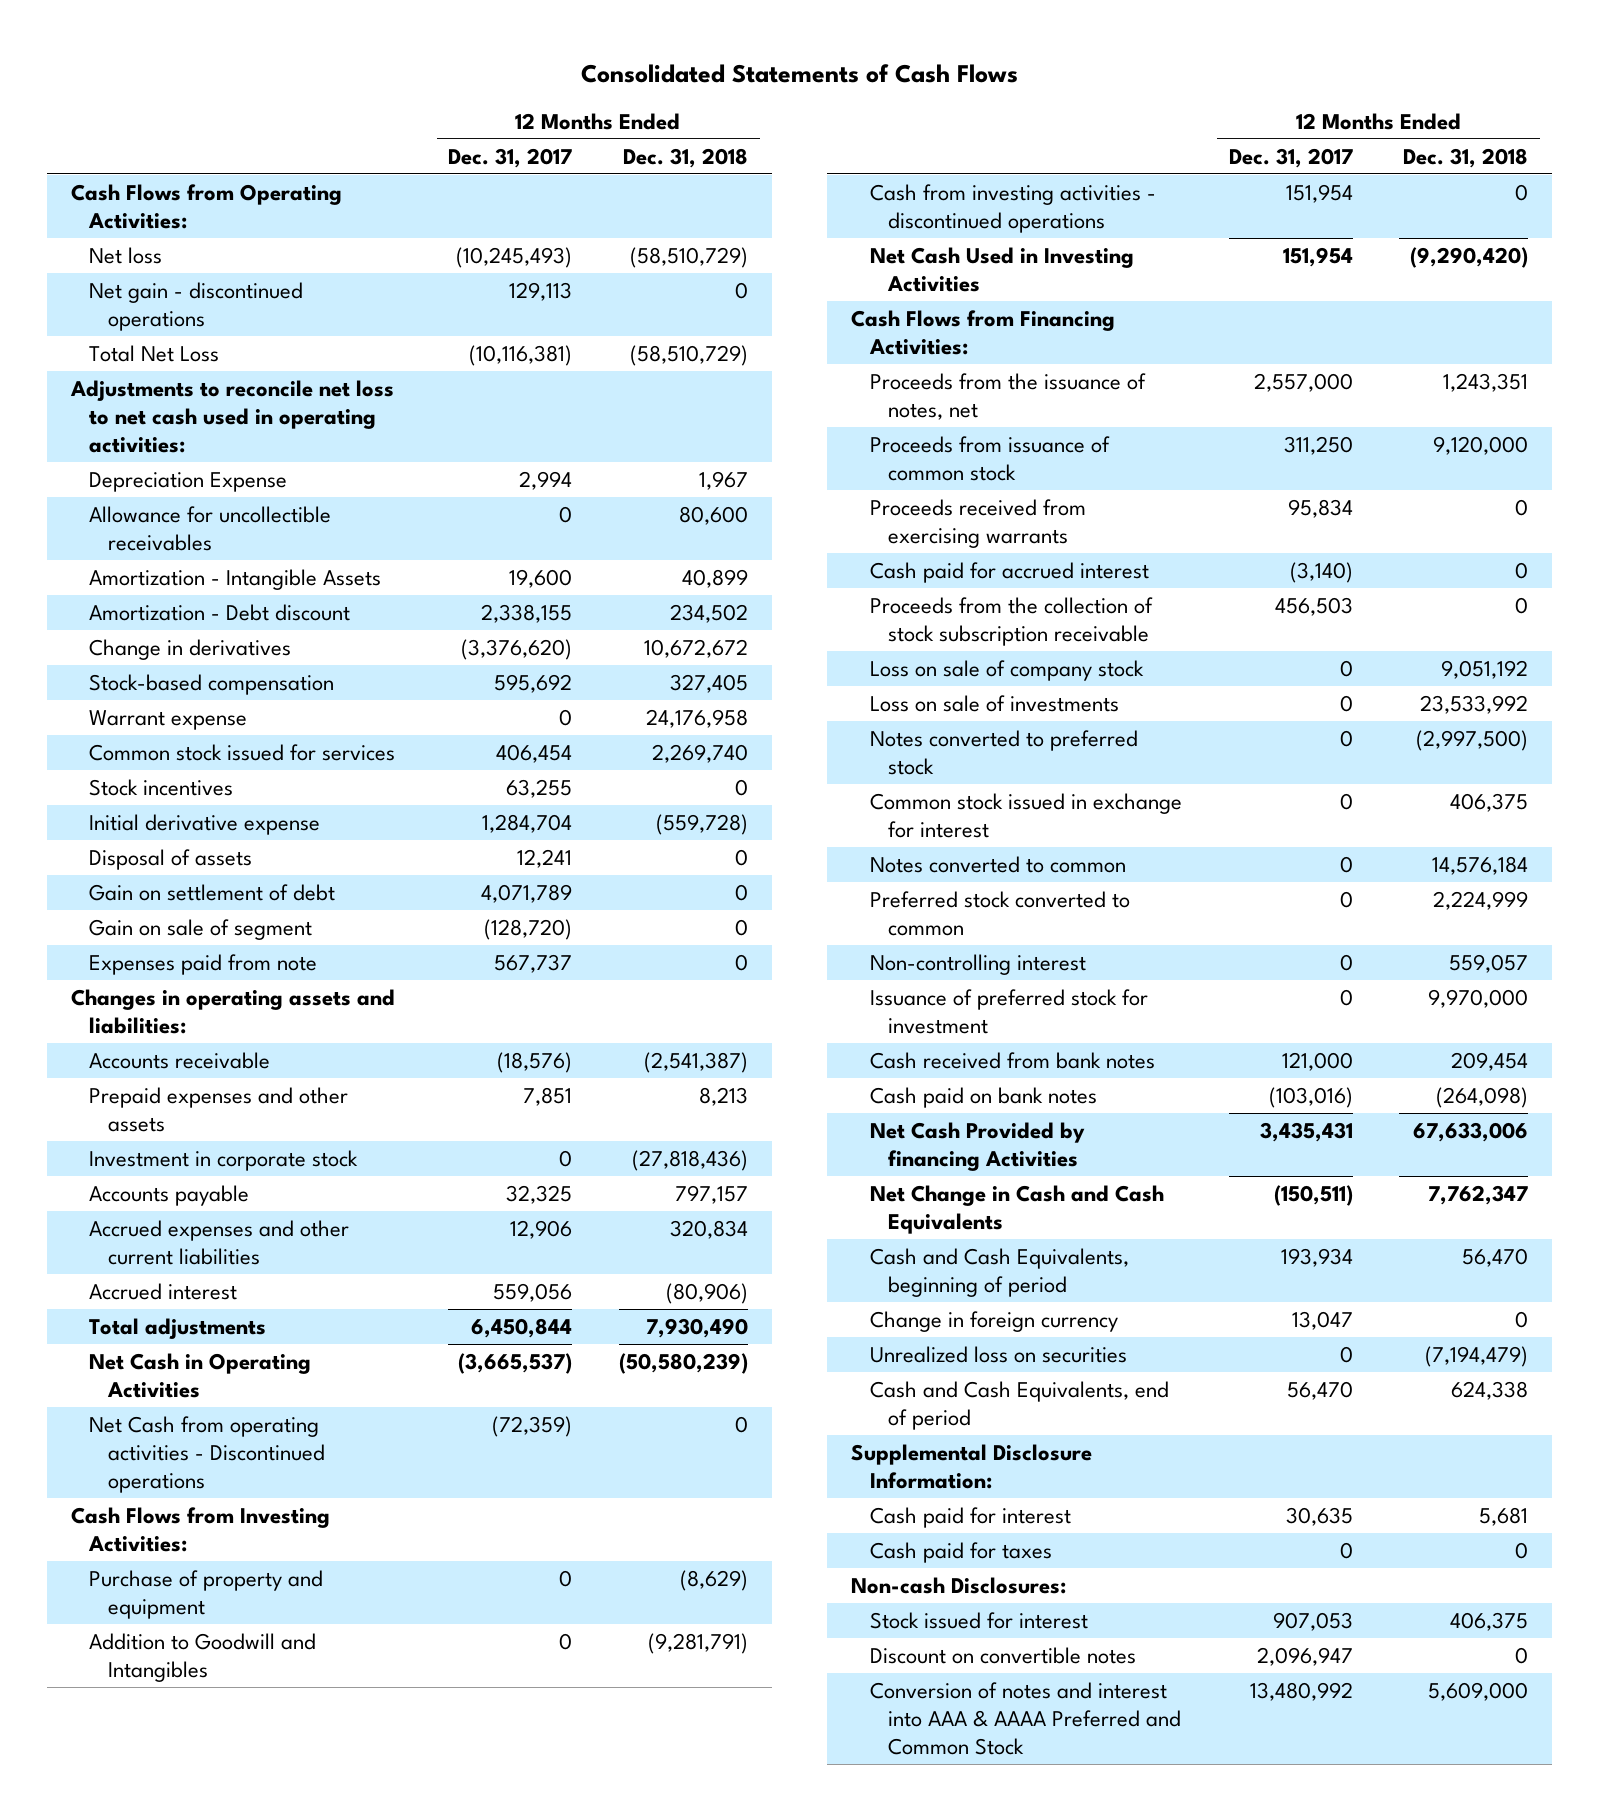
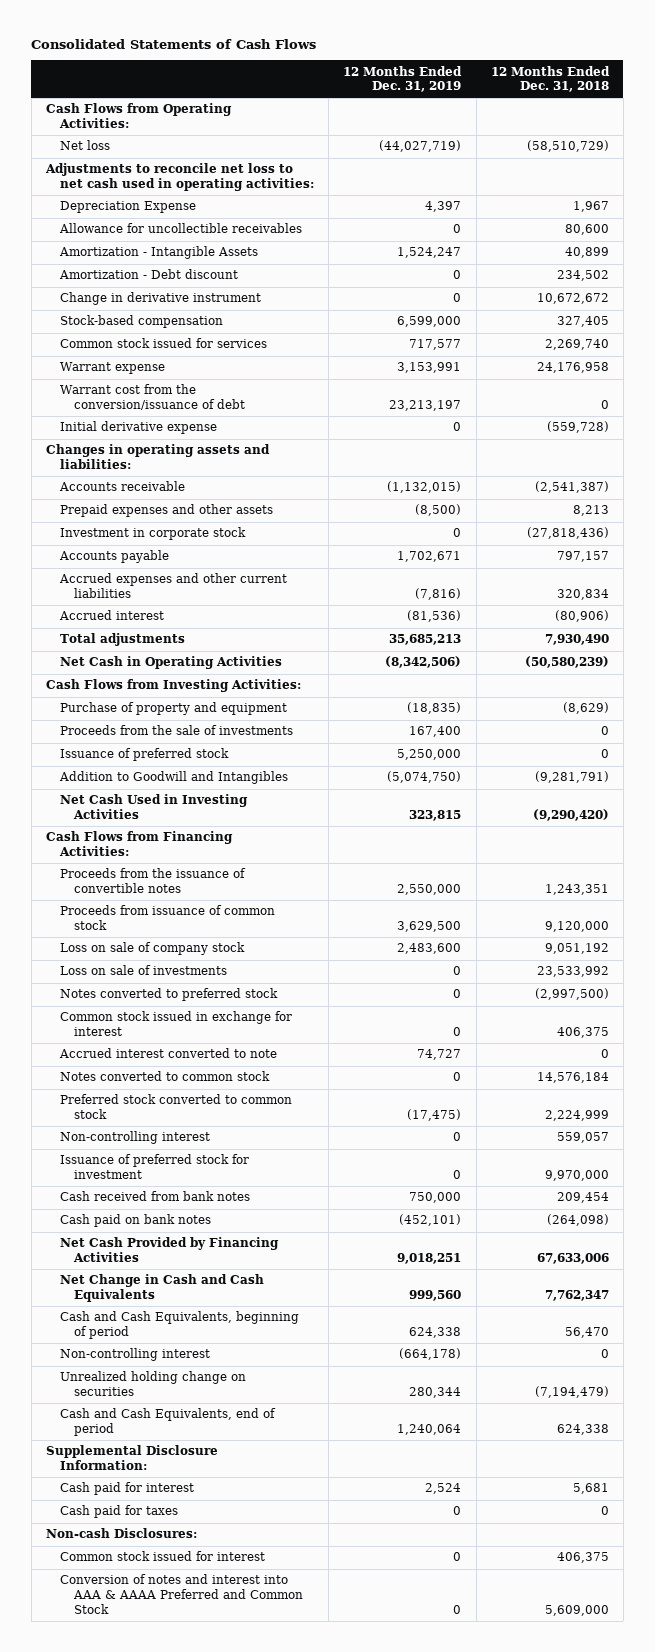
- | 12 Months Ended Dec. 31, 2017 | 12 Months Ended Dec. 31, 2018
+ | 12 Months Ended Dec. 31, 2019 | 12 Months Ended Dec. 31, 2018
- Net gain - discontinued operations | 129,113 | 0
- Total Net Loss | (10,116,381) | (58,510,729)
- Change in derivatives | (3,376,620) | 10,672,672
+ Change in derivative instrument | 0 | 10,672,672
- Stock incentives | 63,255 | 0
moved down: Warrant expense | 3,153,991 | 24,176,958
+ Warrant cost from the conversion/issuance of debt | 23,213,197 | 0
- Disposal of assets | 12,241 | 0
- Gain on settlement of debt | 4,071,789 | 0
- Gain on sale of segment | (128,720) | 0
- Expenses paid from note | 567,737 | 0
- Net Cash from operating activities - Discontinued operations | (72,359) | 0
+ Proceeds from the sale of investments | 167,400 | 0
+ Issuance of preferred stock | 5,250,000 | 0
- Cash from investing activities - discontinued operations | 151,954 | 0
- Proceeds from the issuance of notes, net | 2,557,000 | 1,243,351
+ Proceeds from the issuance of convertible notes | 2,550,000 | 1,243,351
- Proceeds received from exercising warrants | 95,834 | 0
- Cash paid for accrued interest | (3,140) | 0
- Proceeds from the collection of stock subscription receivable | 456,503 | 0
- Notes converted to common | 0 | 14,576,184
- Preferred stock converted to common | 0 | 2,224,999
+ Accrued interest converted to note | 74,727 | 0
+ Notes converted to common stock | 0 | 14,576,184
+ Preferred stock converted to common stock | (17,475) | 2,224,999
- Net Cash Provided by financing Activities | 3,435,431 | 67,633,006
+ Net Cash Provided by Financing Activities | 9,018,251 | 67,633,006
- Change in foreign currency | 13,047 | 0
- Unrealized loss on securities | 0 | (7,194,479)
+ Non-controlling interest | (664,178) | 0
+ Unrealized holding change on securities | 280,344 | (7,194,479)
- Stock issued for interest | 907,053 | 406,375
- Discount on convertible notes | 2,096,947 | 0
+ Common stock issued for interest | 0 | 406,375

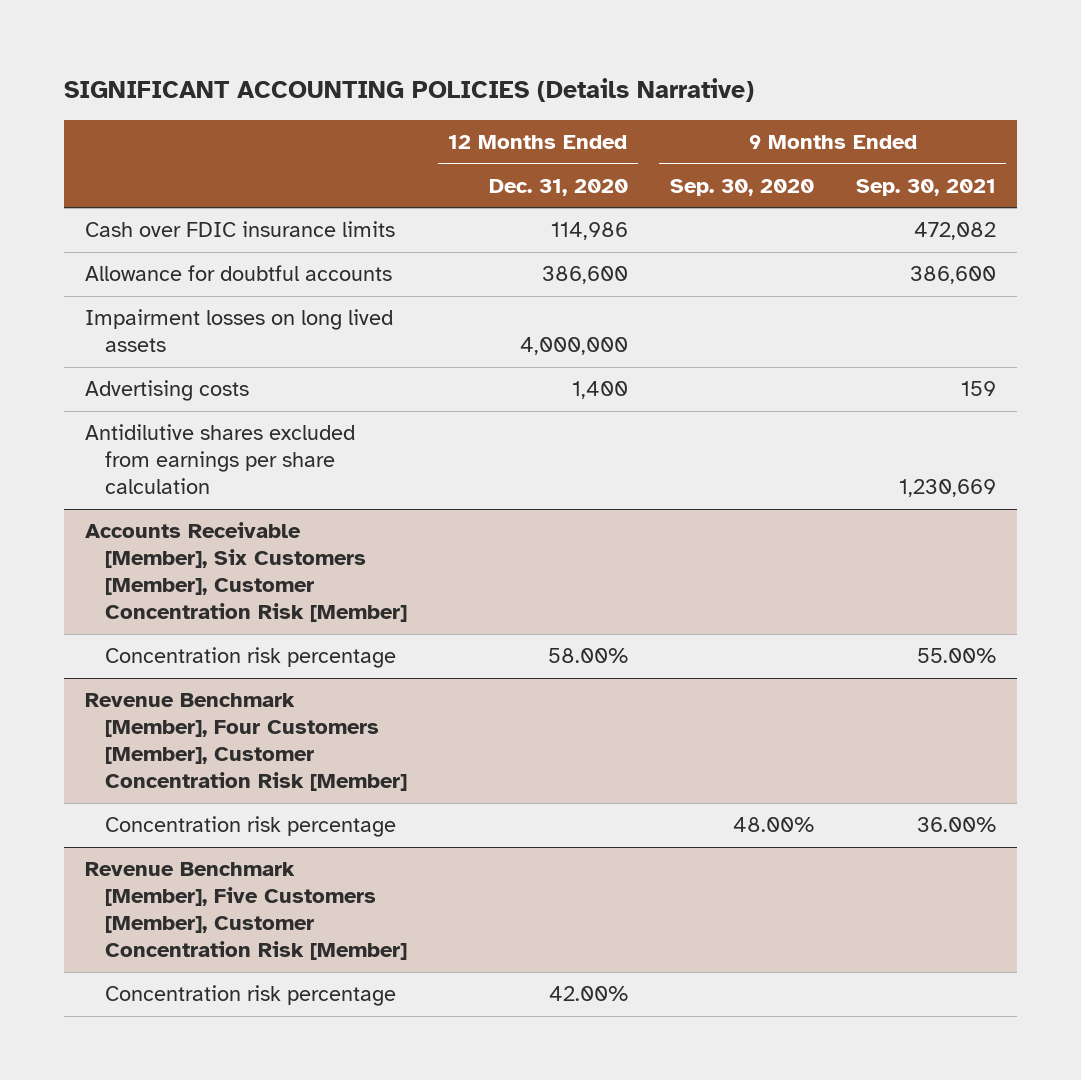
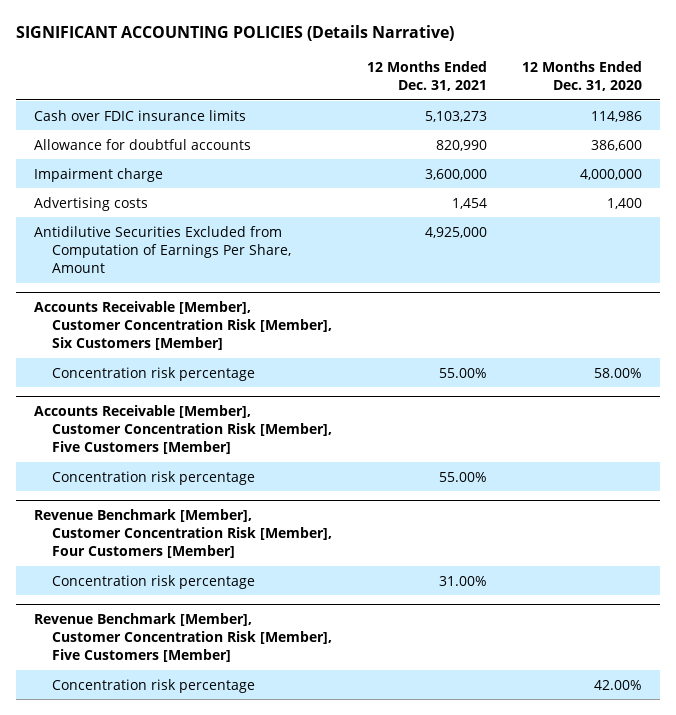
- | 12 Months Ended Dec. 31, 2020 | 9 Months Ended Sep. 30, 2020 | 9 Months Ended Sep. 30, 2021
+ | 12 Months Ended Dec. 31, 2021 | 12 Months Ended Dec. 31, 2020
- Impairment losses on long lived assets | 4,000,000 | |
+ Impairment charge | 3,600,000 | 4,000,000
- Antidilutive shares excluded from earnings per share calculation | | | 1,230,669
- Accounts Receivable [Member], Six Customers [Member], Customer Concentration Risk [Member]
+ Antidilutive Securities Excluded from Computation of Earnings Per Share, Amount | 4,925,000 |
+ Accounts Receivable [Member], Customer Concentration Risk [Member], Six Customers [Member]
- Revenue Benchmark [Member], Four Customers [Member], Customer Concentration Risk [Member]
+ Accounts Receivable [Member], Customer Concentration Risk [Member], Five Customers [Member]
- Revenue Benchmark [Member], Five Customers [Member], Customer Concentration Risk [Member]
+ Revenue Benchmark [Member], Customer Concentration Risk [Member], Four Customers [Member]
+ Concentration risk percentage | 31.00% |
+ Revenue Benchmark [Member], Customer Concentration Risk [Member], Five Customers [Member]

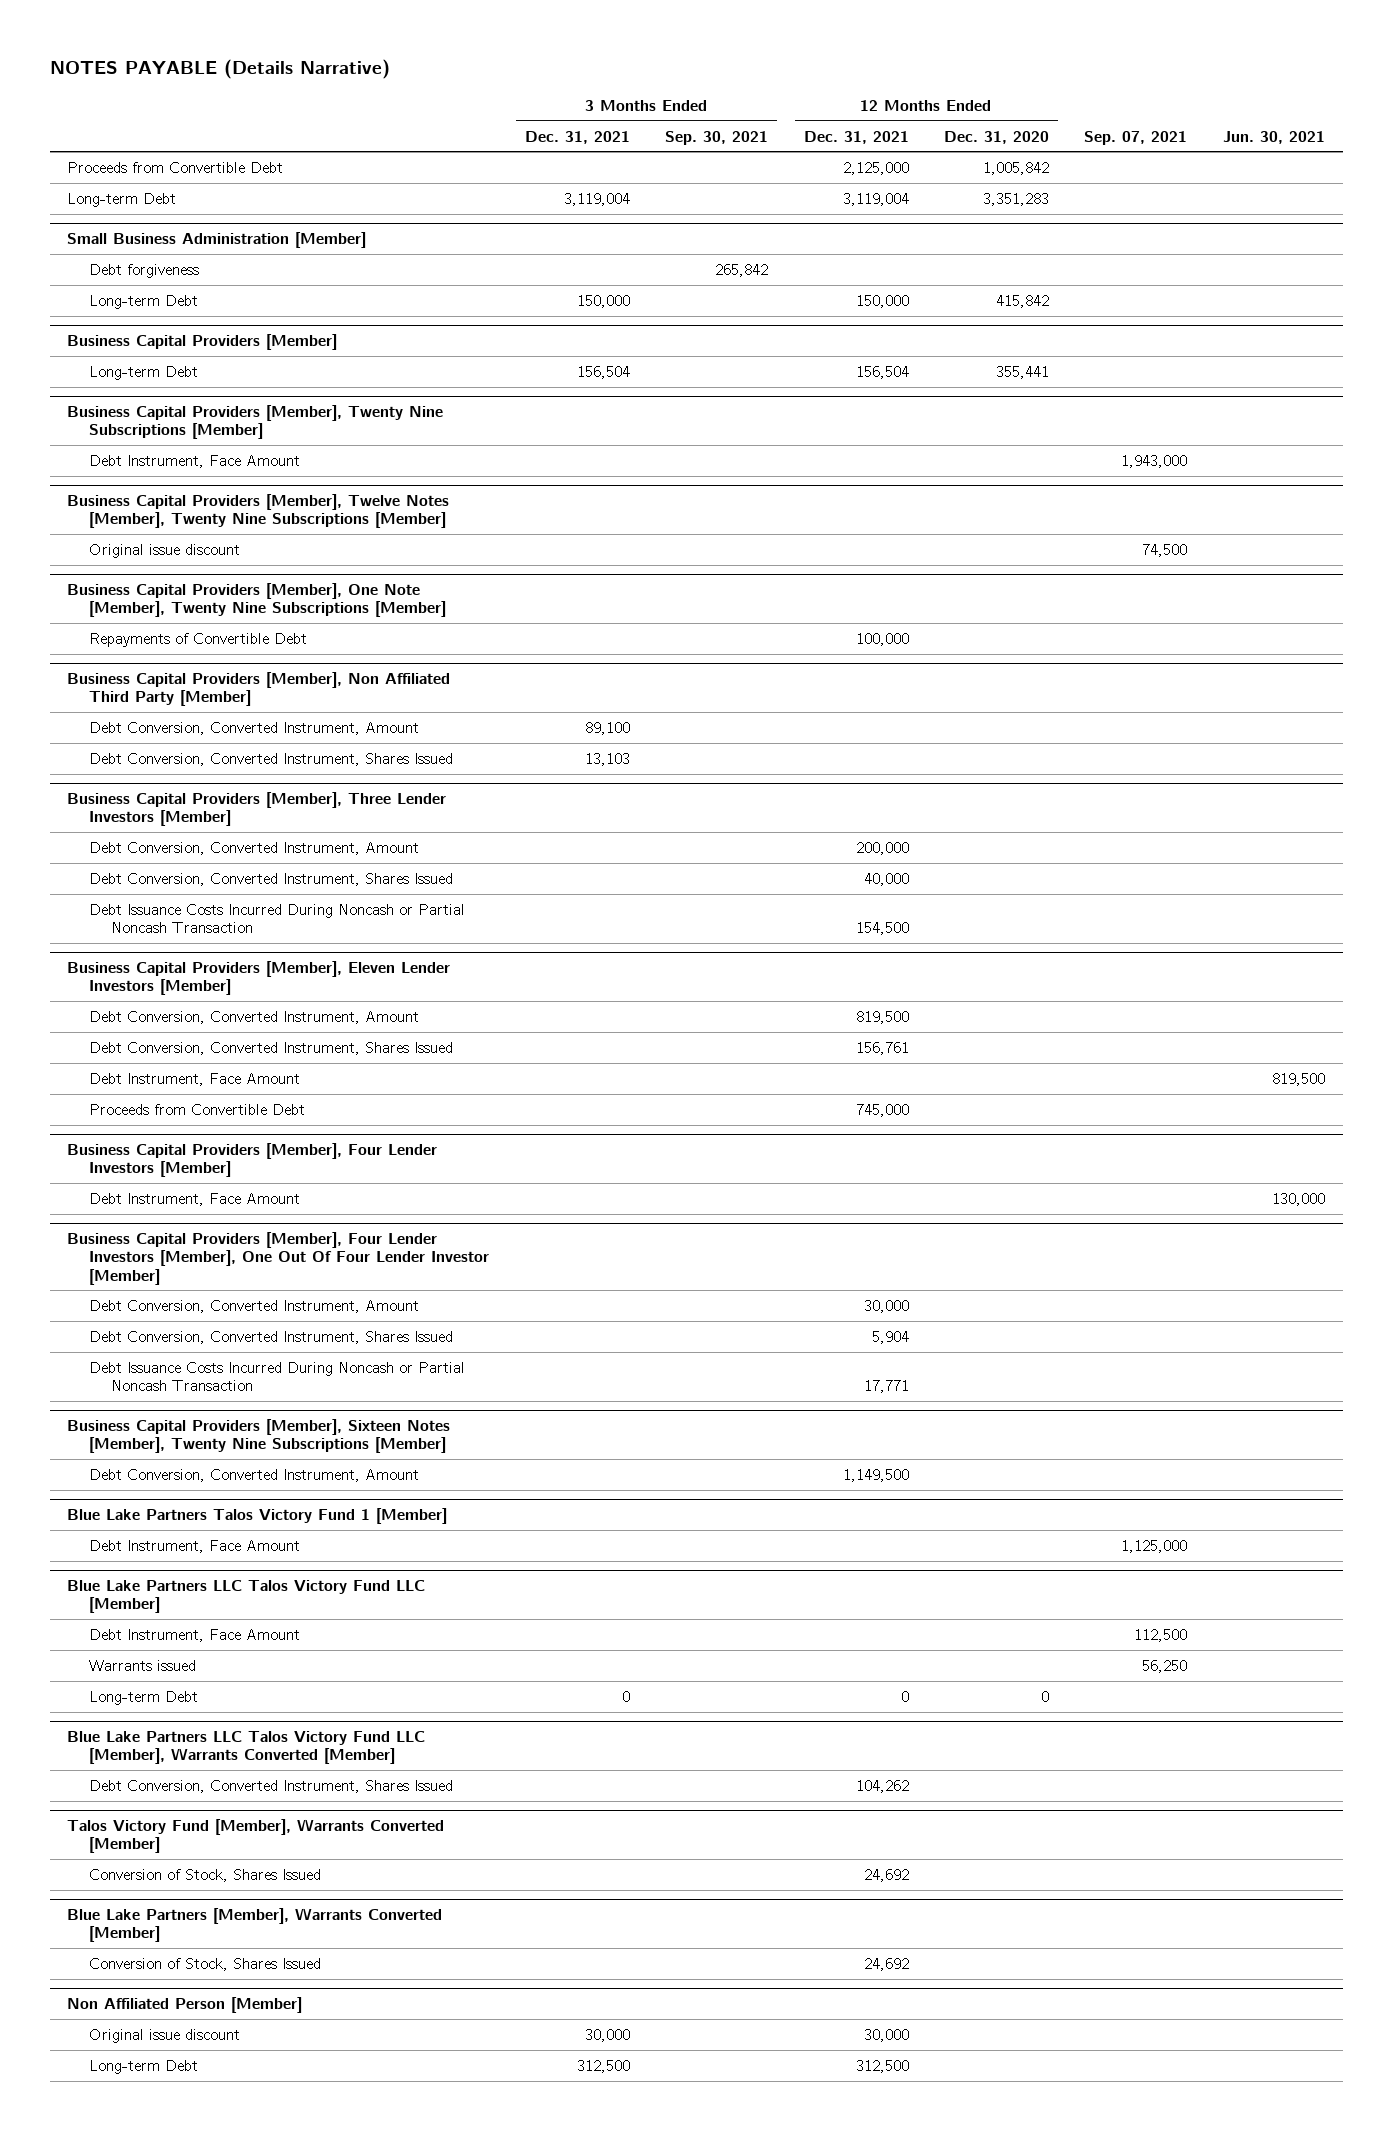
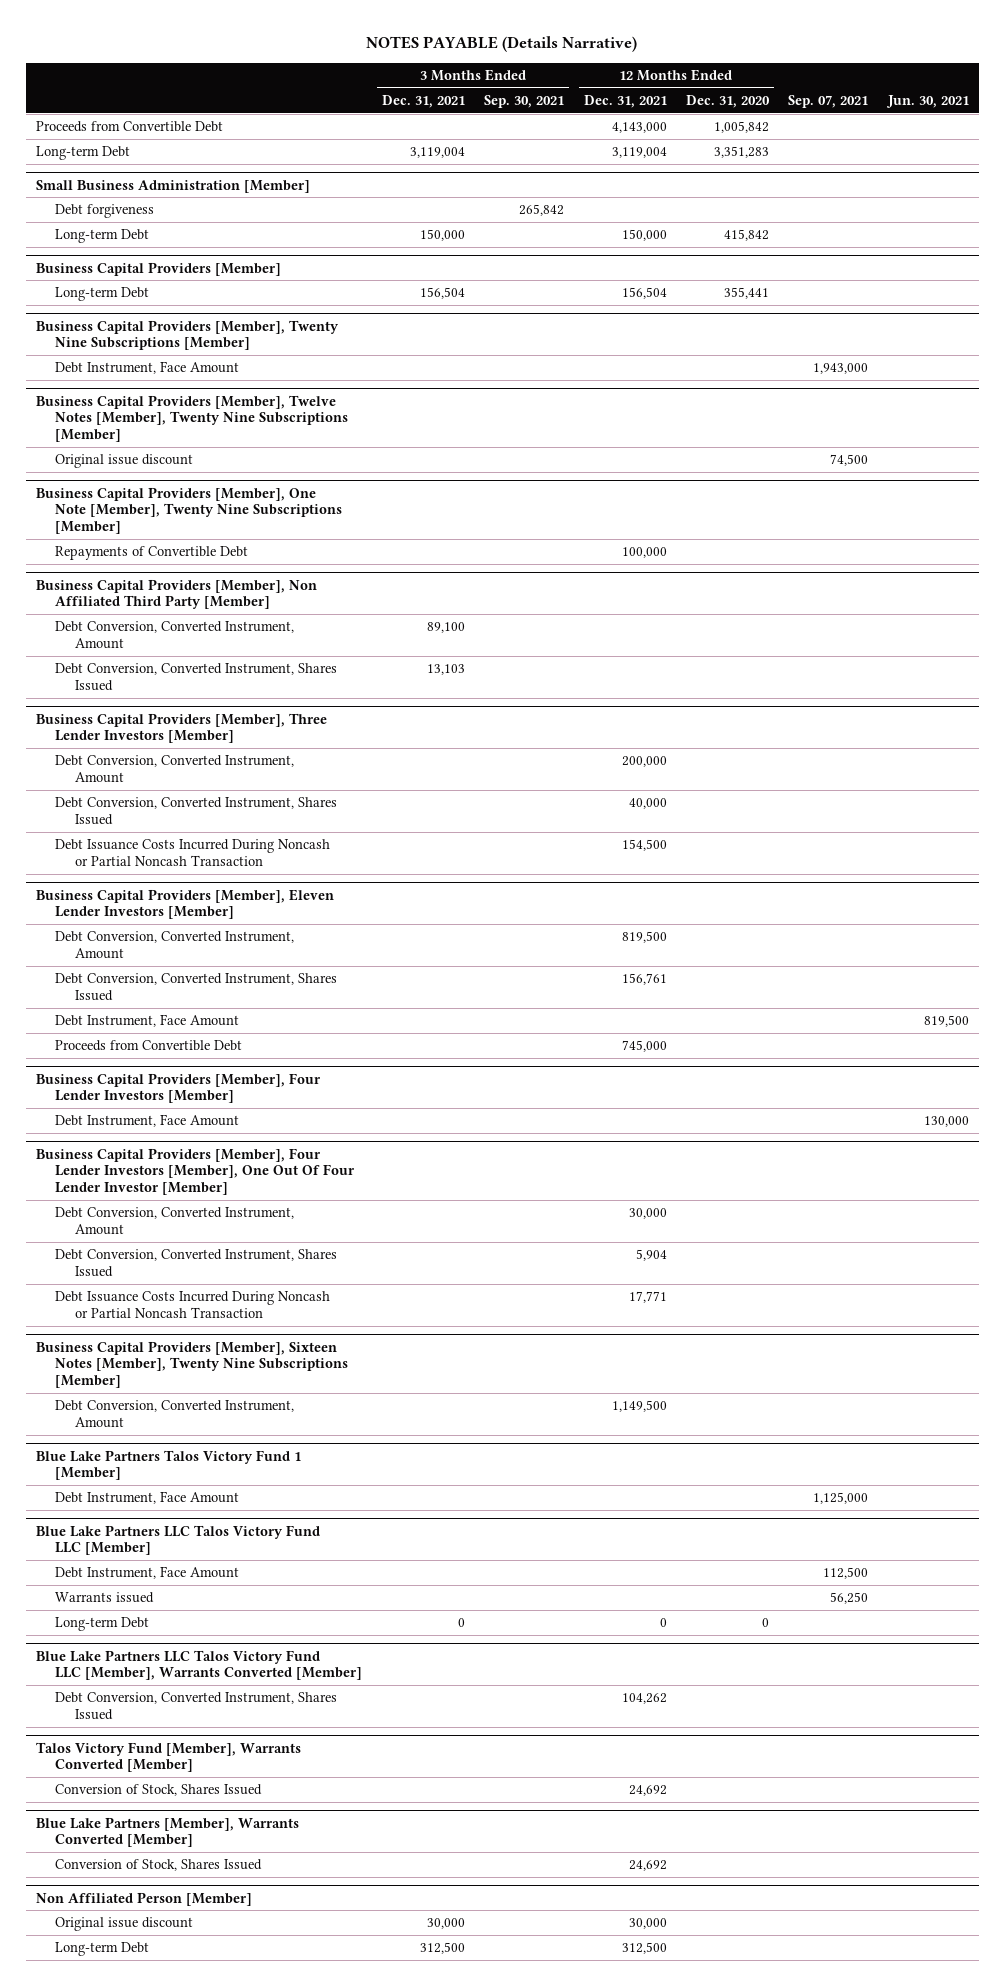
- Proceeds from Convertible Debt | | | 2,125,000 | 1,005,842 | |
+ Proceeds from Convertible Debt | | | 4,143,000 | 1,005,842 | |

